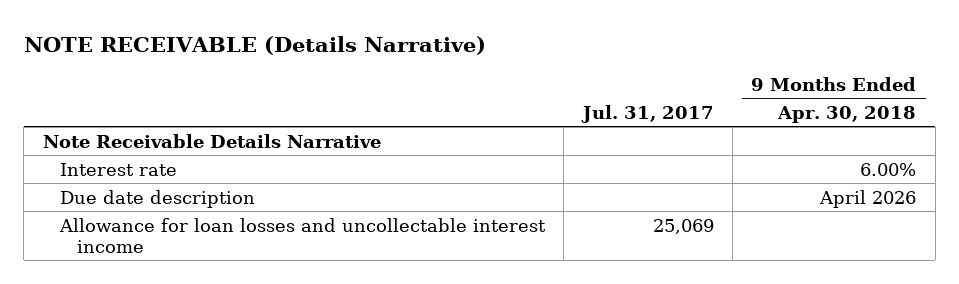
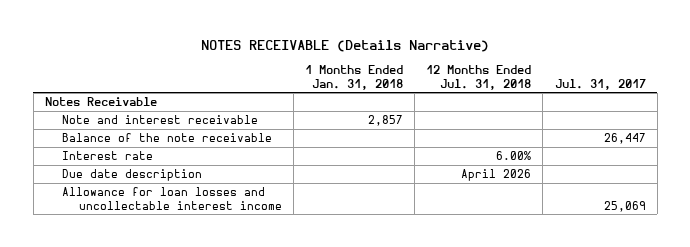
- NOTE RECEIVABLE (Details Narrative)
+ NOTES RECEIVABLE (Details Narrative)
- | Jul. 31, 2017 | 9 Months Ended Apr. 30, 2018
+ | 1 Months Ended Jan. 31, 2018 | 12 Months Ended Jul. 31, 2018 | Jul. 31, 2017
- Note Receivable Details Narrative
+ Notes Receivable
+ Note and interest receivable | 2,857 | |
+ Balance of the note receivable | | | 26,447

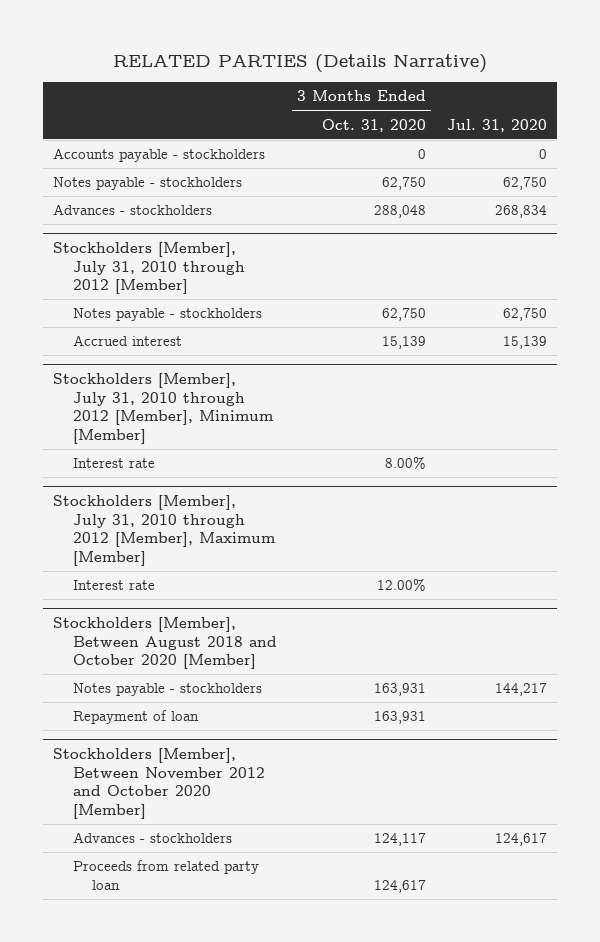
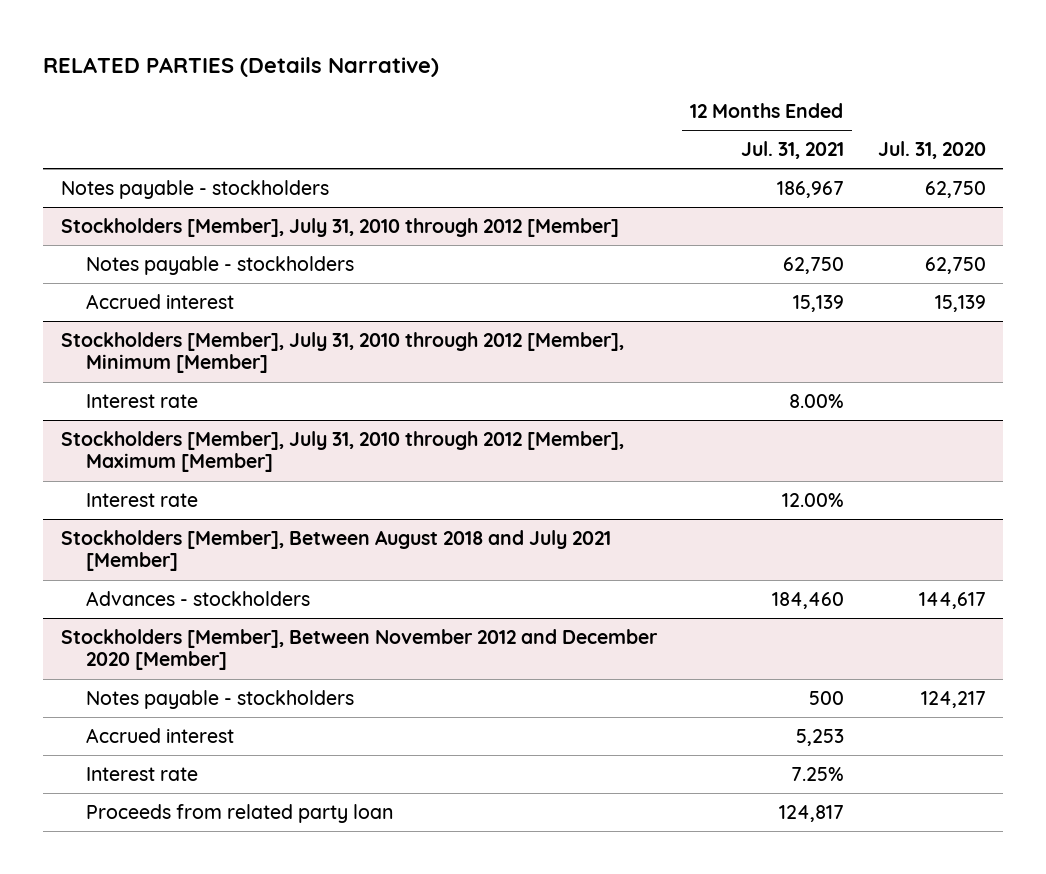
- | 3 Months Ended Oct. 31, 2020 | Jul. 31, 2020
+ | 12 Months Ended Jul. 31, 2021 | Jul. 31, 2020
- Accounts payable - stockholders | 0 | 0
- Advances - stockholders | 288,048 | 268,834
- Stockholders [Member], Between August 2018 and October 2020 [Member]
- Notes payable - stockholders | 163,931 | 144,217
- Repayment of loan | 163,931 |
- Stockholders [Member], Between November 2012 and October 2020 [Member]
- Advances - stockholders | 124,117 | 124,617
+ Stockholders [Member], Between August 2018 and July 2021 [Member]
+ Advances - stockholders | 184,460 | 144,617
+ Stockholders [Member], Between November 2012 and December 2020 [Member]
+ Notes payable - stockholders | 500 | 124,217
+ Accrued interest | 5,253 |
+ Interest rate | 7.25% |

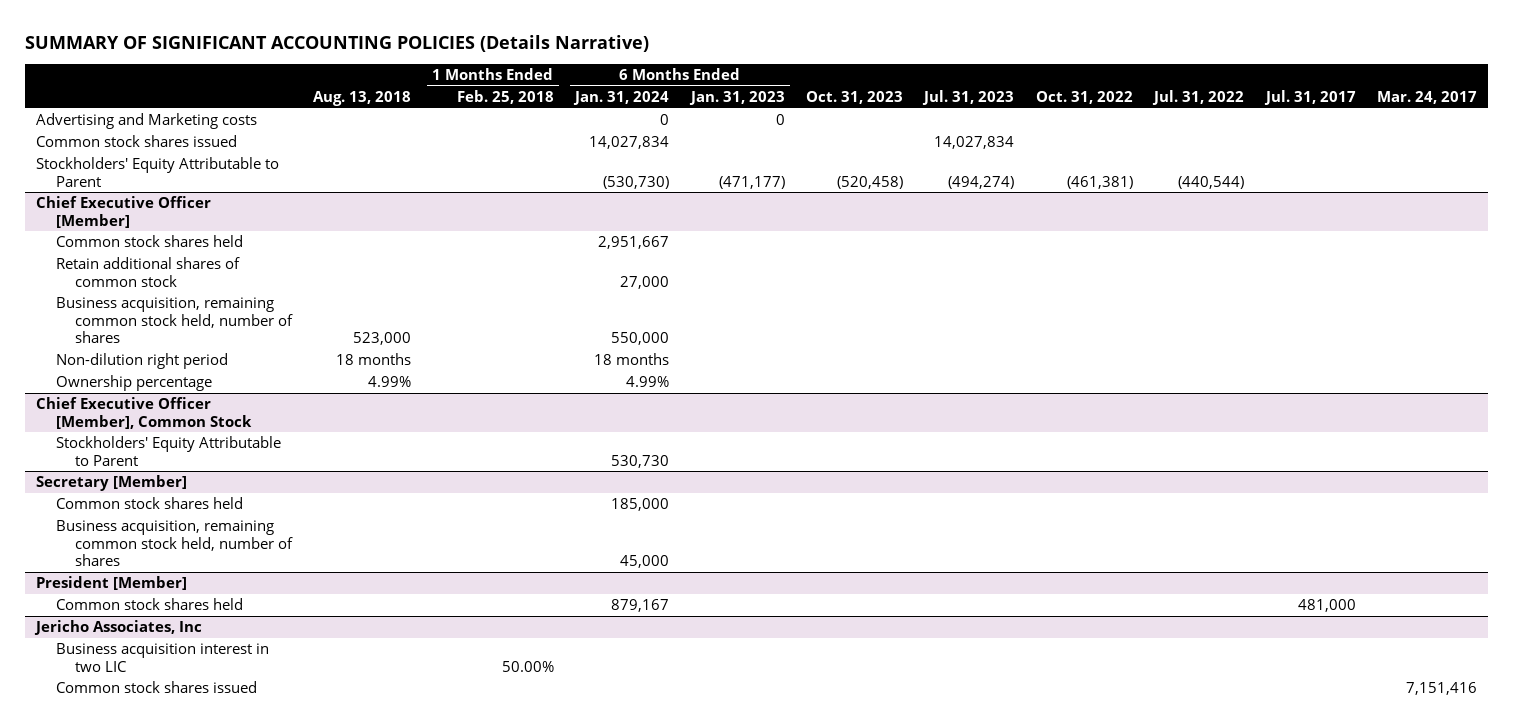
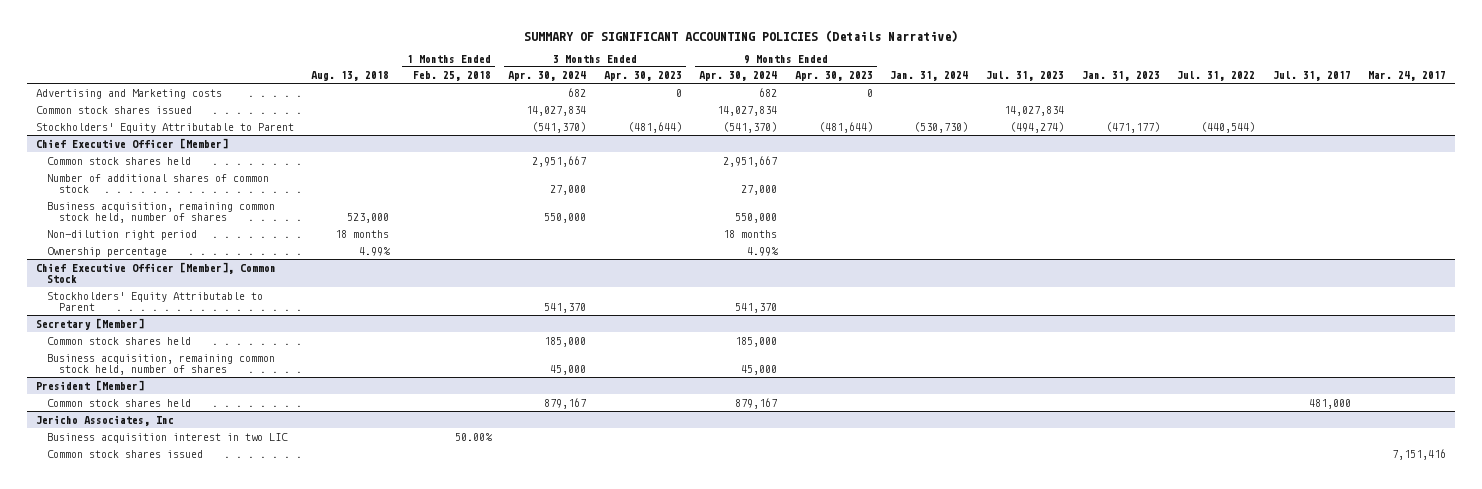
- | Aug. 13, 2018 | 1 Months Ended Feb. 25, 2018 | 6 Months Ended Jan. 31, 2024 | 6 Months Ended Jan. 31, 2023 | Oct. 31, 2023 | Jul. 31, 2023 | Oct. 31, 2022 | Jul. 31, 2022 | Jul. 31, 2017 | Mar. 24, 2017
+ | Aug. 13, 2018 | 1 Months Ended Feb. 25, 2018 | 3 Months Ended Apr. 30, 2024 | 3 Months Ended Apr. 30, 2023 | 9 Months Ended Apr. 30, 2024 | 9 Months Ended Apr. 30, 2023 | Jan. 31, 2024 | Jul. 31, 2023 | Jan. 31, 2023 | Jul. 31, 2022 | Jul. 31, 2017 | Mar. 24, 2017
@ Chief Executive Officer [Member]
- Retain additional shares of common stock | | | 27,000 | | | | | | |
+ Number of additional shares of common stock | | | 27,000 | | 27,000 | | | | | | |

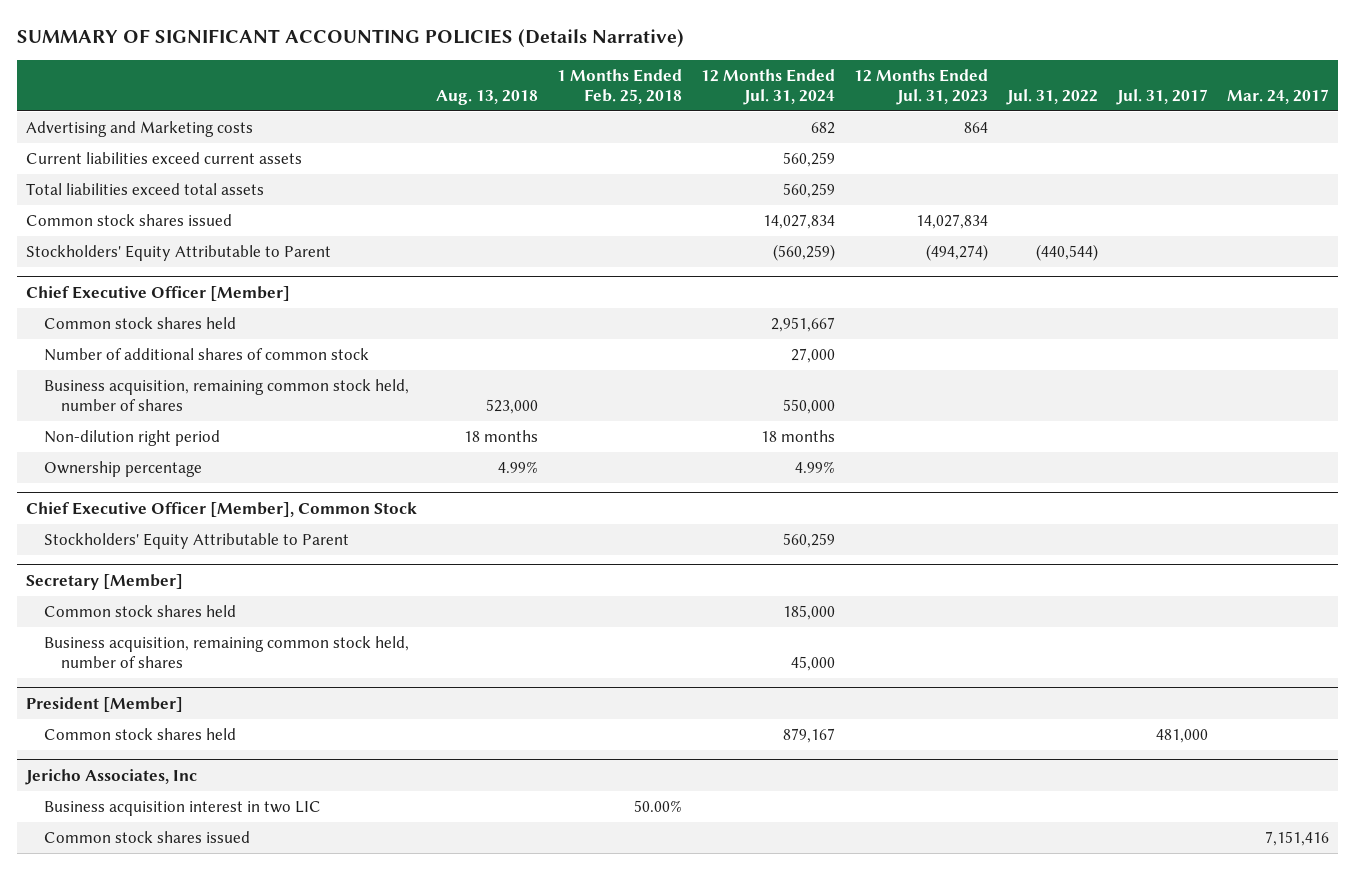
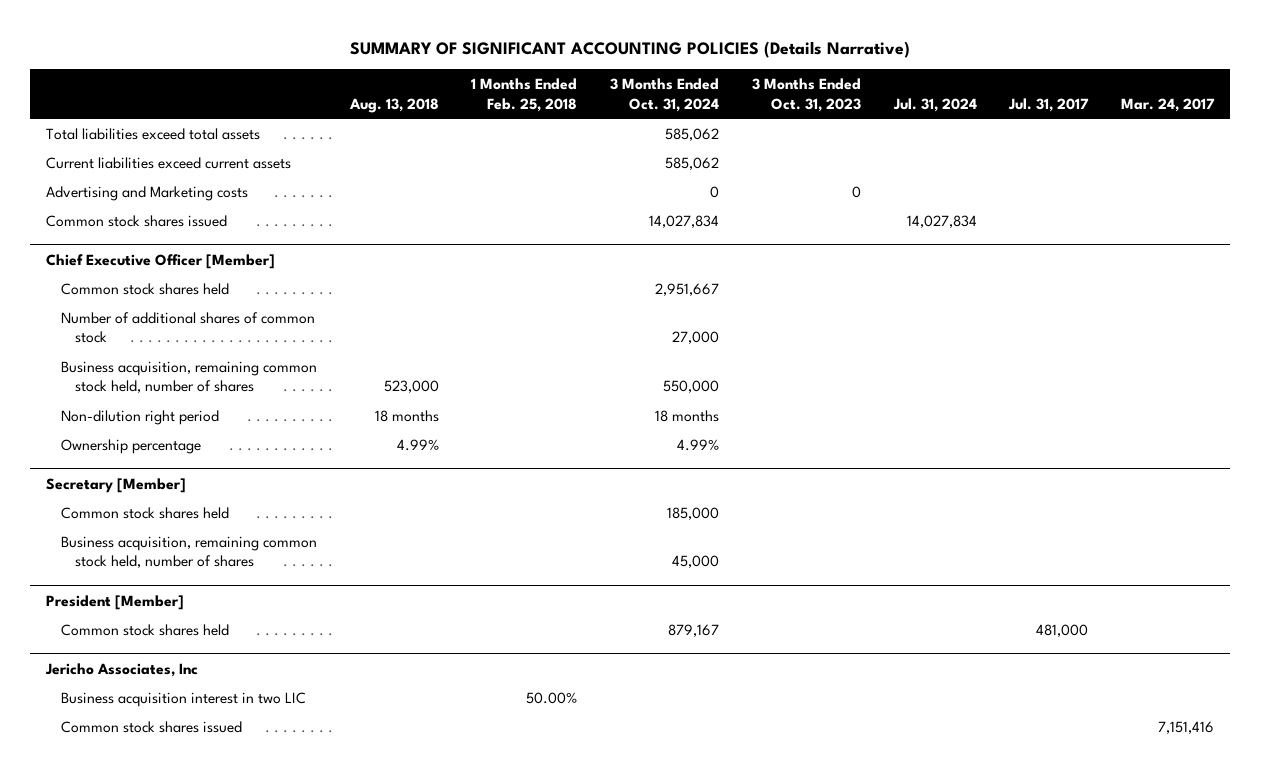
- | Aug. 13, 2018 | 1 Months Ended Feb. 25, 2018 | 12 Months Ended Jul. 31, 2024 | 12 Months Ended Jul. 31, 2023 | Jul. 31, 2022 | Jul. 31, 2017 | Mar. 24, 2017
+ | Aug. 13, 2018 | 1 Months Ended Feb. 25, 2018 | 3 Months Ended Oct. 31, 2024 | 3 Months Ended Oct. 31, 2023 | Jul. 31, 2024 | Jul. 31, 2017 | Mar. 24, 2017
moved down: Current liabilities exceed current assets | | | 585,062 | | | |
moved down: Advertising and Marketing costs | | | 0 | 0 | | |
- Stockholders' Equity Attributable to Parent | | | (560,259) | (494,274) | (440,544) | |
- Chief Executive Officer [Member], Common Stock
- Stockholders' Equity Attributable to Parent | | | 560,259 | | | |

